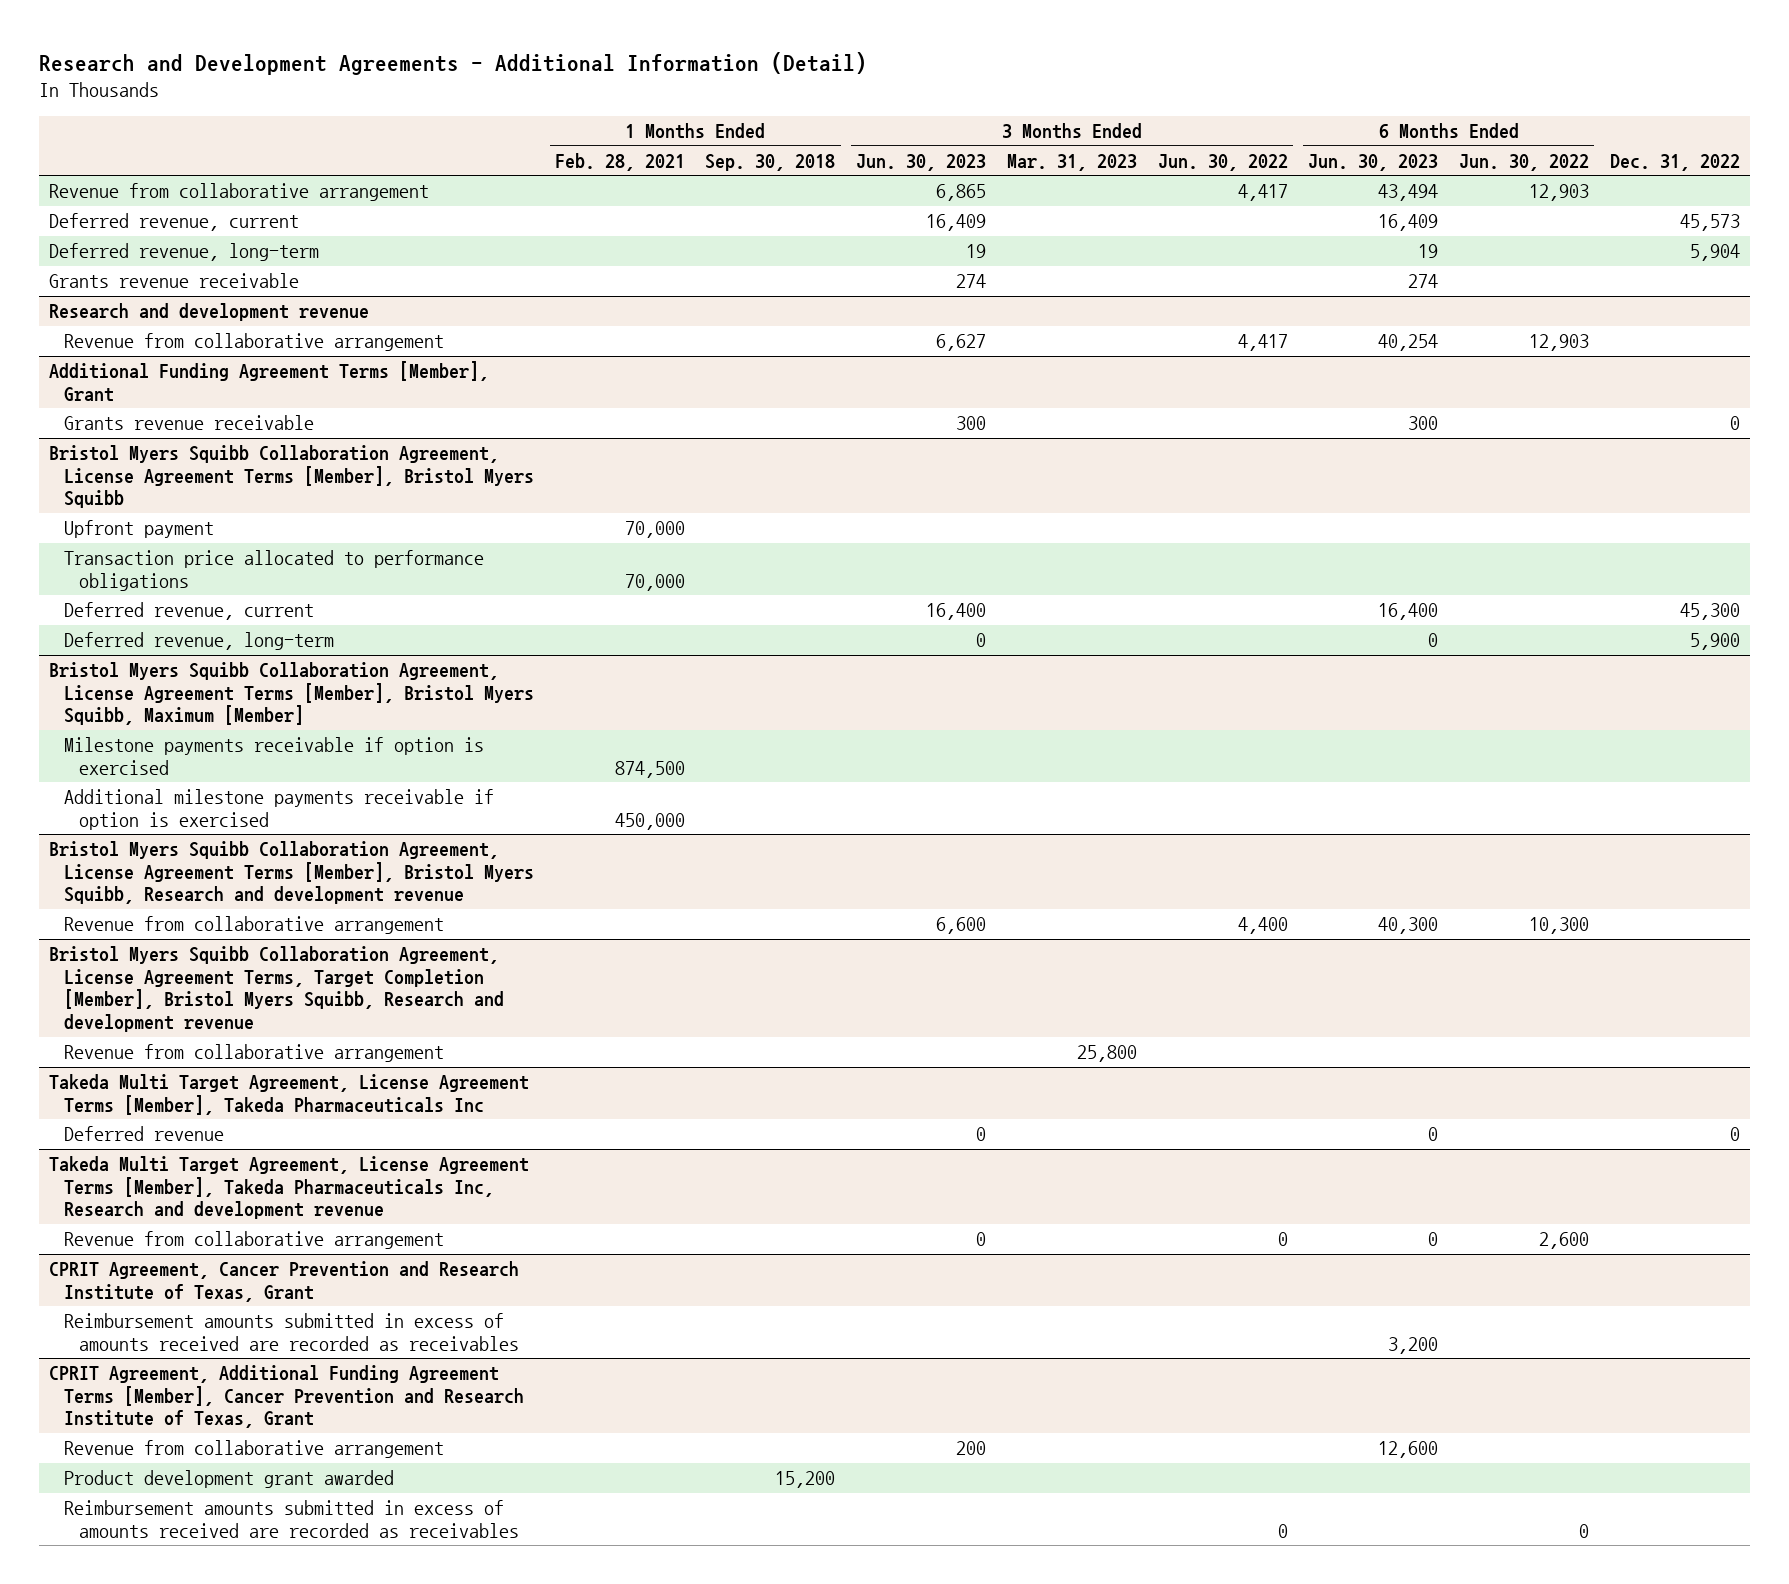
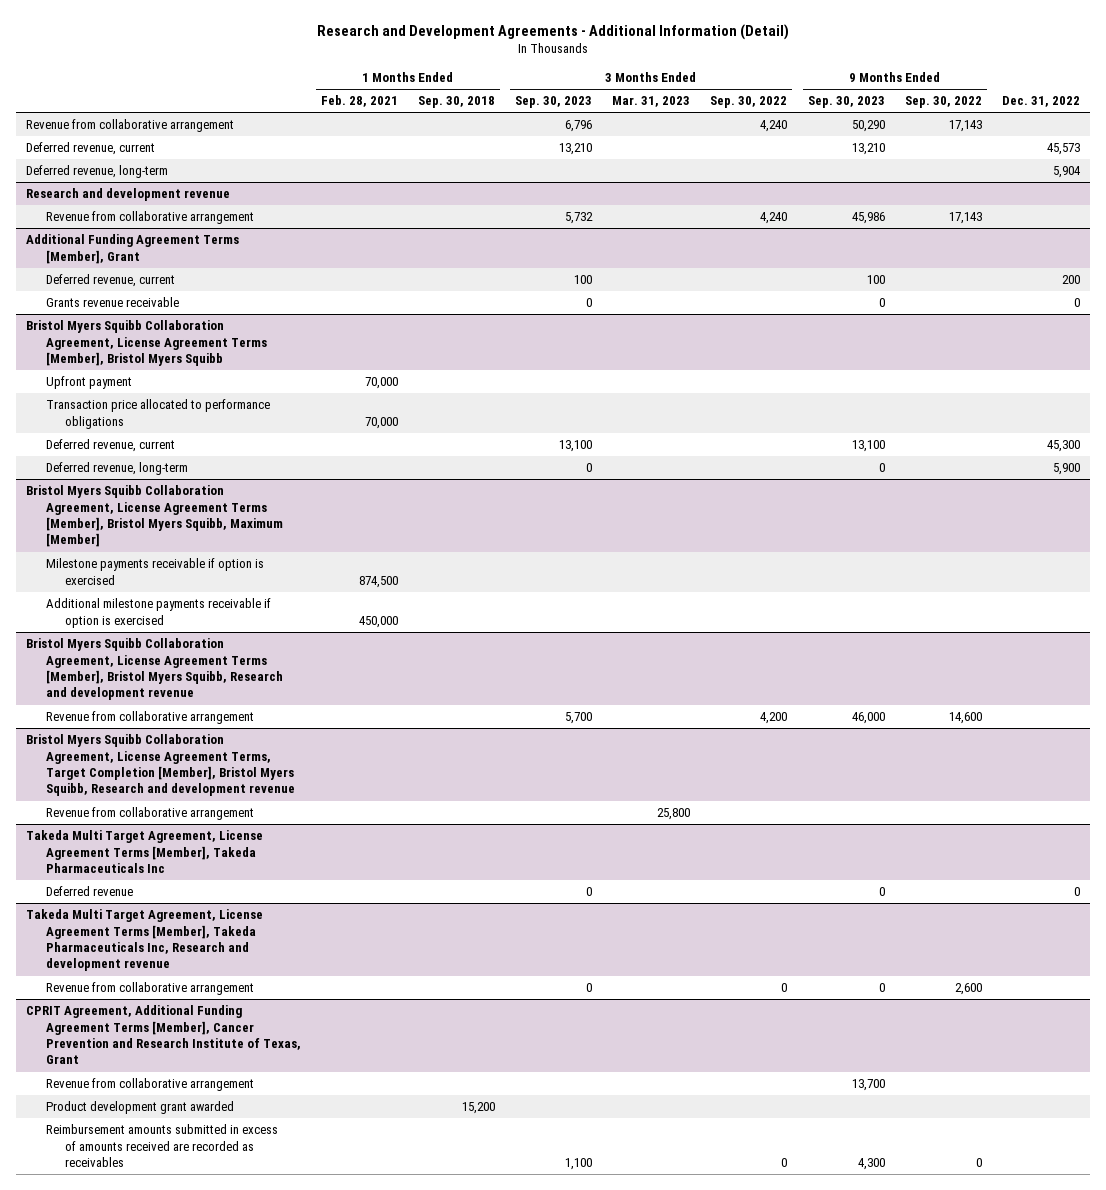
- | 1 Months Ended Feb. 28, 2021 | 1 Months Ended Sep. 30, 2018 | 3 Months Ended Jun. 30, 2023 | 3 Months Ended Mar. 31, 2023 | 3 Months Ended Jun. 30, 2022 | 6 Months Ended Jun. 30, 2023 | 6 Months Ended Jun. 30, 2022 | Dec. 31, 2022
+ | 1 Months Ended Feb. 28, 2021 | 1 Months Ended Sep. 30, 2018 | 3 Months Ended Sep. 30, 2023 | 3 Months Ended Mar. 31, 2023 | 3 Months Ended Sep. 30, 2022 | 9 Months Ended Sep. 30, 2023 | 9 Months Ended Sep. 30, 2022 | Dec. 31, 2022
- Grants revenue receivable | | | 274 | | | 274 | |
@ Additional Funding Agreement Terms [Member], Grant
+ Deferred revenue, current | | | 100 | | | 100 | | 200
- CPRIT Agreement, Cancer Prevention and Research Institute of Texas, Grant
- Reimbursement amounts submitted in excess of amounts received are recorded as receivables | | | | | | 3,200 | |

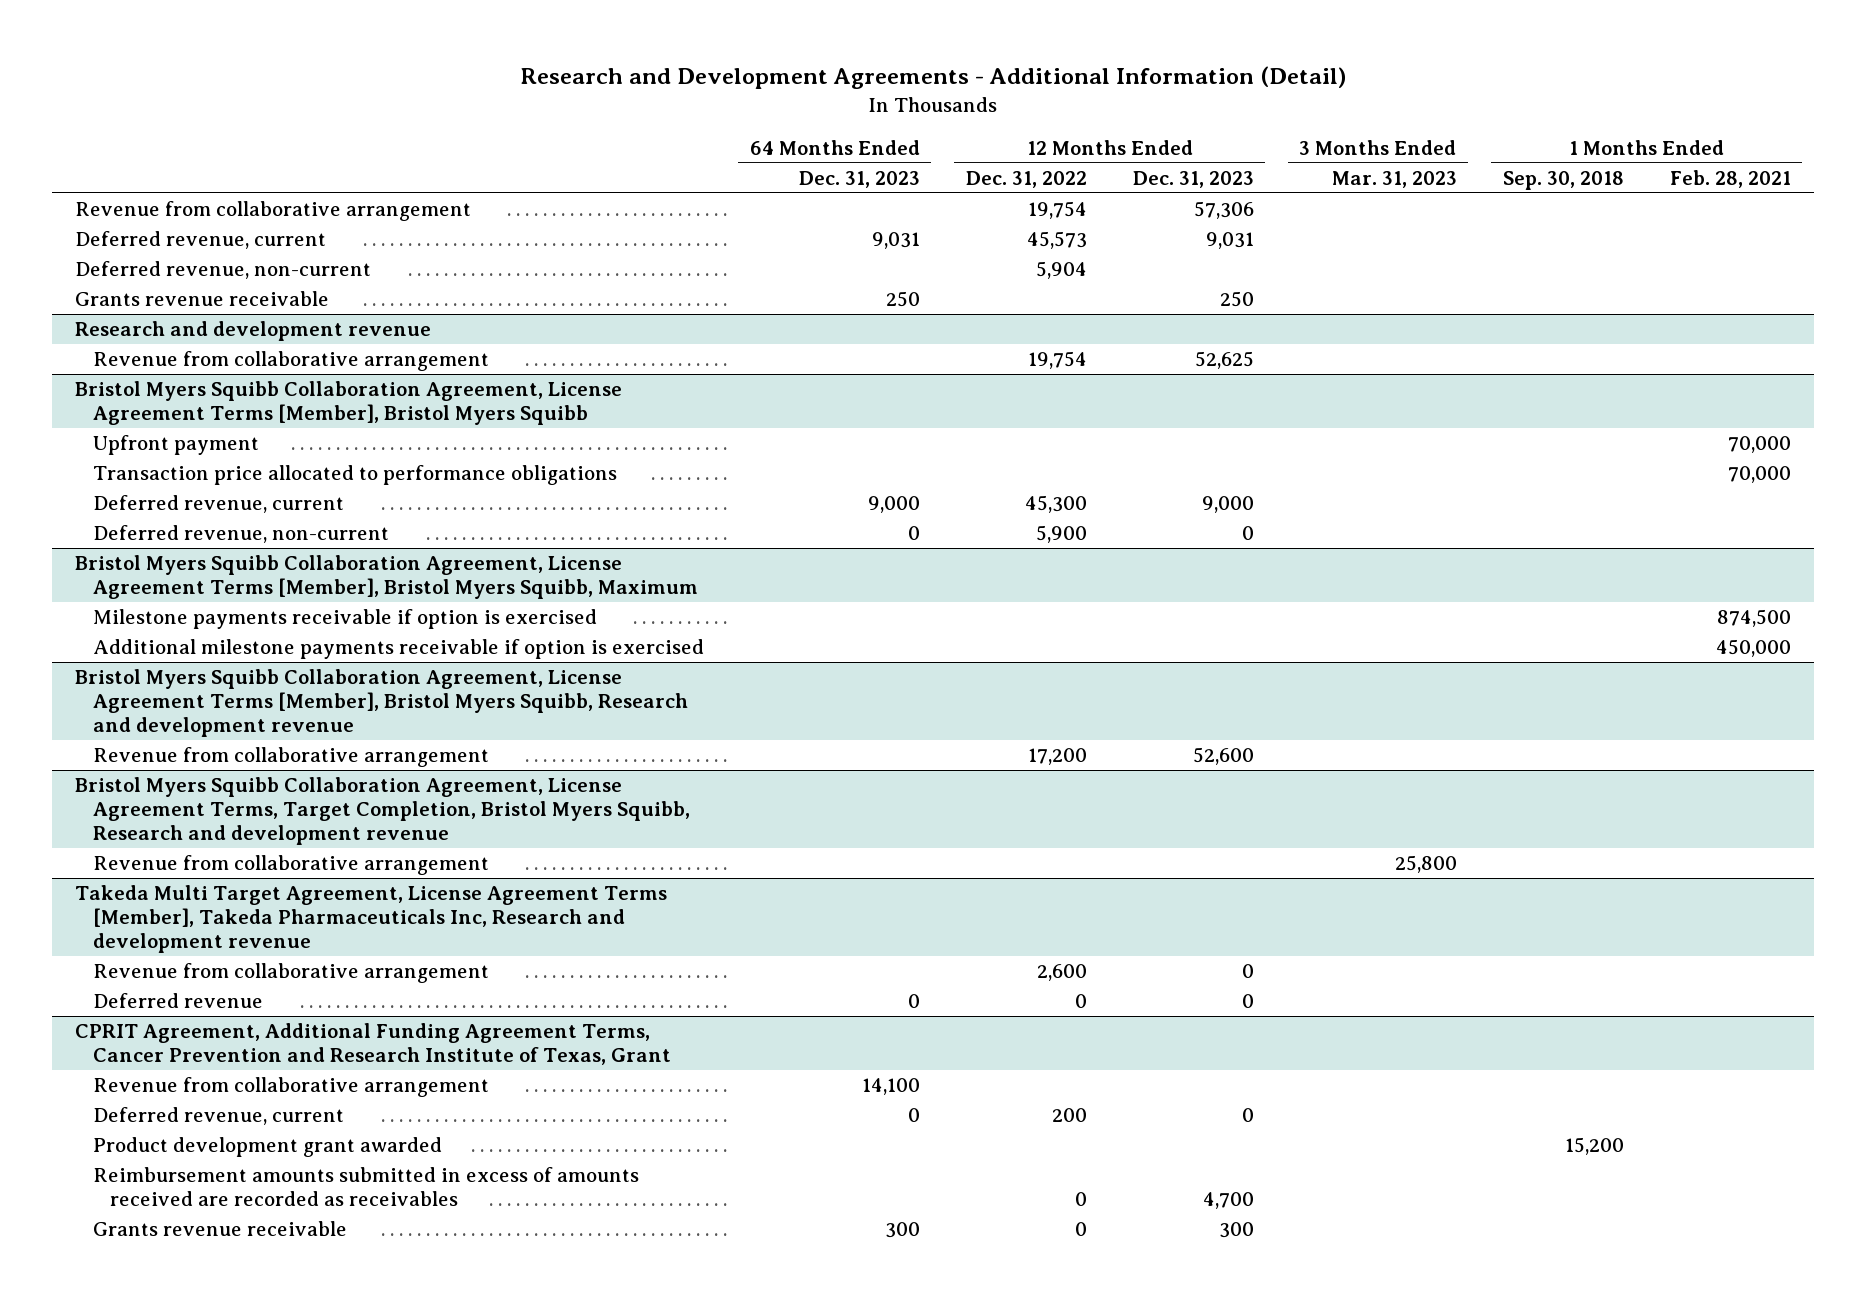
- | 1 Months Ended Feb. 28, 2021 | 1 Months Ended Sep. 30, 2018 | 3 Months Ended Sep. 30, 2023 | 3 Months Ended Mar. 31, 2023 | 3 Months Ended Sep. 30, 2022 | 9 Months Ended Sep. 30, 2023 | 9 Months Ended Sep. 30, 2022 | Dec. 31, 2022
+ | 64 Months Ended Dec. 31, 2023 | 12 Months Ended Dec. 31, 2022 | 12 Months Ended Dec. 31, 2023 | 3 Months Ended Mar. 31, 2023 | 1 Months Ended Sep. 30, 2018 | 1 Months Ended Feb. 28, 2021
- Deferred revenue, long-term | | | | | | | | 5,904
+ Deferred revenue, non-current | | 5,904 | | | |
+ Grants revenue receivable | 250 | | 250 | | |
- Additional Funding Agreement Terms [Member], Grant
- Deferred revenue, current | | | 100 | | | 100 | | 200
- Grants revenue receivable | | | 0 | | | 0 | | 0
@ Bristol Myers Squibb Collaboration Agreement, License Agreement Terms [Member], Bristol Myers Squibb
- Deferred revenue, long-term | | | 0 | | | 0 | | 5,900
- Bristol Myers Squibb Collaboration Agreement, License Agreement Terms [Member], Bristol Myers Squibb, Maximum [Member]
@ Bristol Myers Squibb Collaboration Agreement, License Agreement Terms [Member], Bristol Myers Squibb
+ Deferred revenue, non-current | 0 | 5,900 | 0 | | |
+ Bristol Myers Squibb Collaboration Agreement, License Agreement Terms [Member], Bristol Myers Squibb, Maximum
- Bristol Myers Squibb Collaboration Agreement, License Agreement Terms, Target Completion [Member], Bristol Myers Squibb, Research and development revenue
+ Bristol Myers Squibb Collaboration Agreement, License Agreement Terms, Target Completion, Bristol Myers Squibb, Research and development revenue
- Takeda Multi Target Agreement, License Agreement Terms [Member], Takeda Pharmaceuticals Inc
- Deferred revenue | | | 0 | | | 0 | | 0
- CPRIT Agreement, Additional Funding Agreement Terms [Member], Cancer Prevention and Research Institute of Texas, Grant
@ Takeda Multi Target Agreement, License Agreement Terms [Member], Takeda Pharmaceuticals Inc, Research and development revenue
+ Deferred revenue | 0 | 0 | 0 | | |
+ CPRIT Agreement, Additional Funding Agreement Terms, Cancer Prevention and Research Institute of Texas, Grant
+ Deferred revenue, current | 0 | 200 | 0 | | |
+ Grants revenue receivable | 300 | 0 | 300 | | |

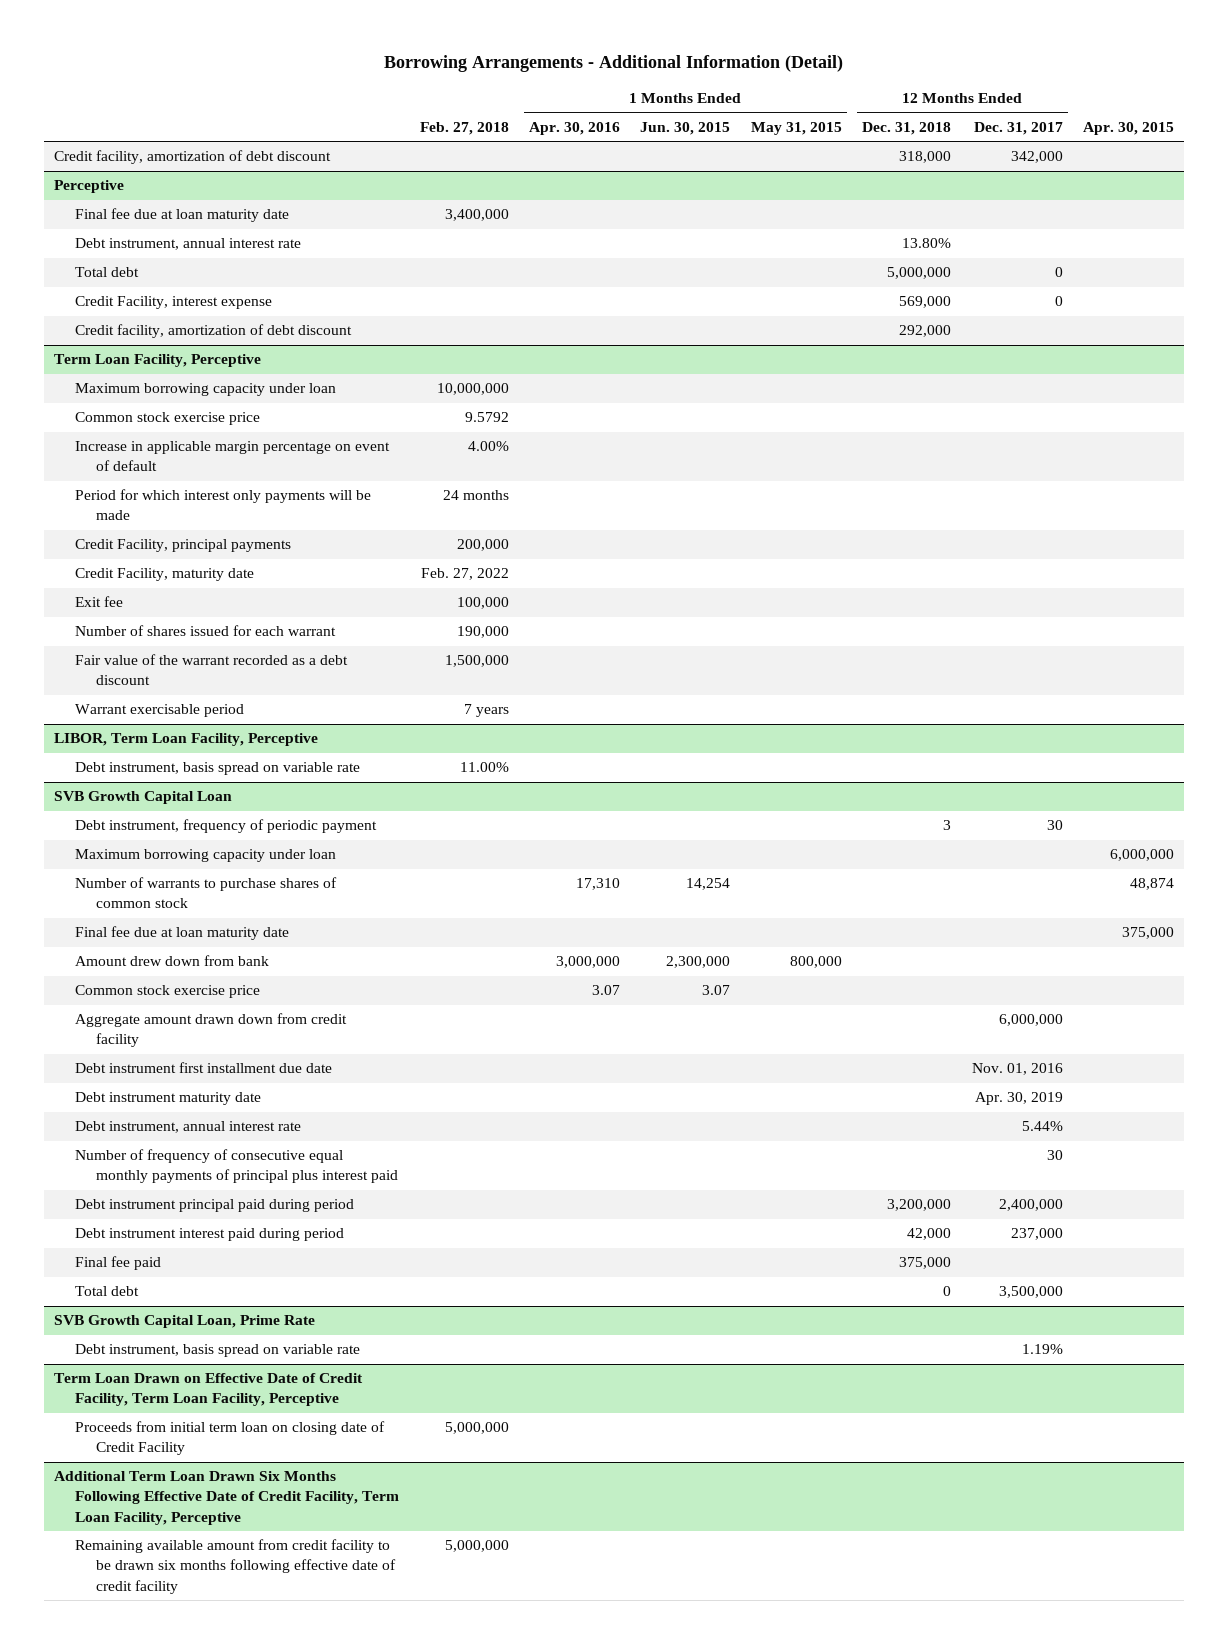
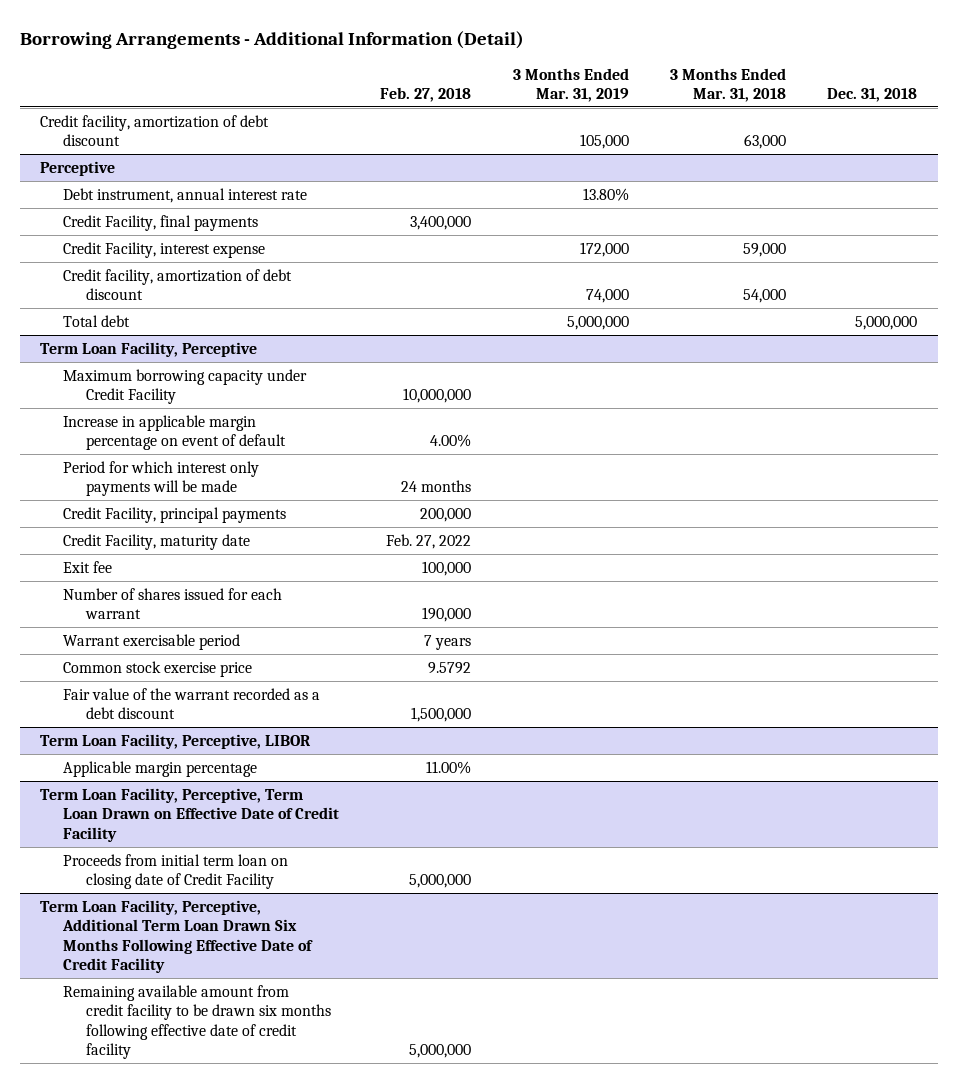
- | Feb. 27, 2018 | 1 Months Ended Apr. 30, 2016 | 1 Months Ended Jun. 30, 2015 | 1 Months Ended May 31, 2015 | 12 Months Ended Dec. 31, 2018 | 12 Months Ended Dec. 31, 2017 | Apr. 30, 2015
+ | Feb. 27, 2018 | 3 Months Ended Mar. 31, 2019 | 3 Months Ended Mar. 31, 2018 | Dec. 31, 2018
@ Perceptive
- Final fee due at loan maturity date | 3,400,000 | | | | | |
+ Credit Facility, final payments | 3,400,000 | | |
moved down: Total debt | | 5,000,000 | | 5,000,000
@ Term Loan Facility, Perceptive
- Maximum borrowing capacity under loan | 10,000,000 | | | | | |
+ Maximum borrowing capacity under Credit Facility | 10,000,000 | | |
- LIBOR, Term Loan Facility, Perceptive
- Debt instrument, basis spread on variable rate | 11.00% | | | | | |
- SVB Growth Capital Loan
- Debt instrument, frequency of periodic payment | | | | | 3 | 30 |
- Maximum borrowing capacity under loan | | | | | | | 6,000,000
- Number of warrants to purchase shares of common stock | | 17,310 | 14,254 | | | | 48,874
- Final fee due at loan maturity date | | | | | | | 375,000
- Amount drew down from bank | | 3,000,000 | 2,300,000 | 800,000 | | |
- Common stock exercise price | | 3.07 | 3.07 | | | |
- Aggregate amount drawn down from credit facility | | | | | | 6,000,000 |
- Debt instrument first installment due date | | | | | | Nov. 01, 2016 |
- Debt instrument maturity date | | | | | | Apr. 30, 2019 |
- Debt instrument, annual interest rate | | | | | | 5.44% |
- Number of frequency of consecutive equal monthly payments of principal plus interest paid | | | | | | 30 |
- Debt instrument principal paid during period | | | | | 3,200,000 | 2,400,000 |
- Debt instrument interest paid during period | | | | | 42,000 | 237,000 |
- Final fee paid | | | | | 375,000 | |
- Total debt | | | | | 0 | 3,500,000 |
- SVB Growth Capital Loan, Prime Rate
- Debt instrument, basis spread on variable rate | | | | | | 1.19% |
- Term Loan Drawn on Effective Date of Credit Facility, Term Loan Facility, Perceptive
@ Term Loan Facility, Perceptive
moved down: Common stock exercise price | 9.5792 | | |
moved down: Fair value of the warrant recorded as a debt discount | 1,500,000 | | |
+ Term Loan Facility, Perceptive, LIBOR
+ Applicable margin percentage | 11.00% | | |
+ Term Loan Facility, Perceptive, Term Loan Drawn on Effective Date of Credit Facility
- Additional Term Loan Drawn Six Months Following Effective Date of Credit Facility, Term Loan Facility, Perceptive
+ Term Loan Facility, Perceptive, Additional Term Loan Drawn Six Months Following Effective Date of Credit Facility

